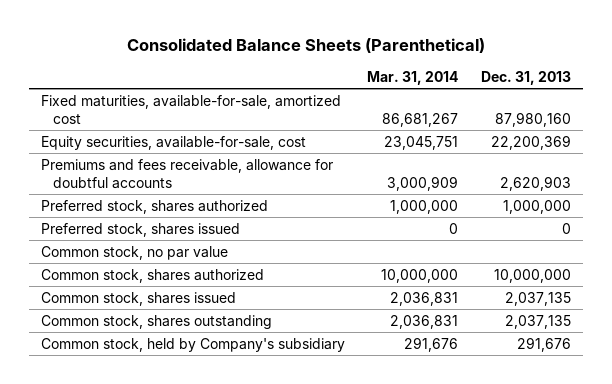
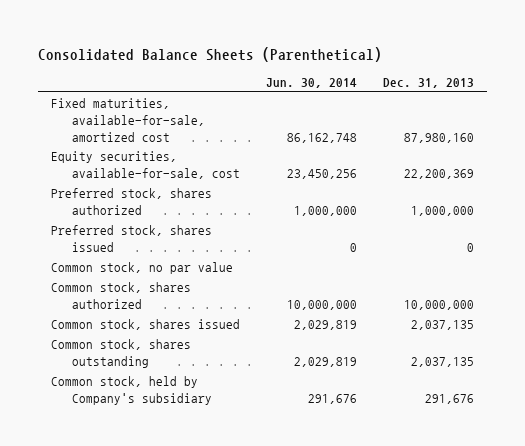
- | Mar. 31, 2014 | Dec. 31, 2013
+ | Jun. 30, 2014 | Dec. 31, 2013
- Premiums and fees receivable, allowance for doubtful accounts | 3,000,909 | 2,620,903

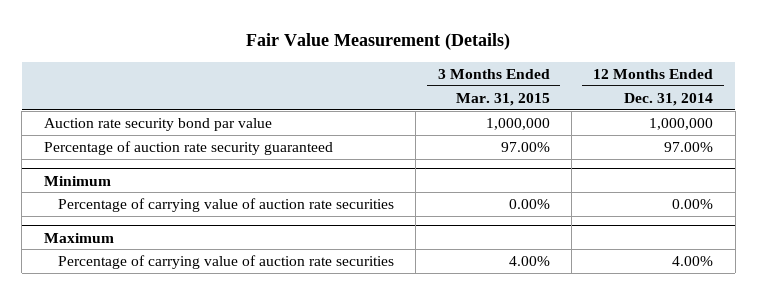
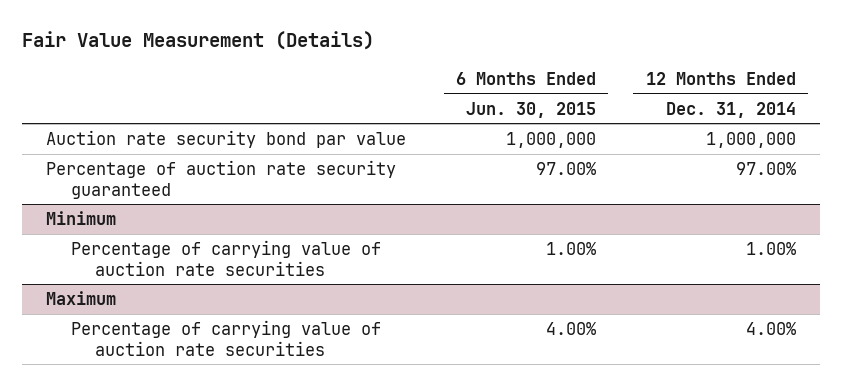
- | 3 Months Ended Mar. 31, 2015 | 12 Months Ended Dec. 31, 2014
+ | 6 Months Ended Jun. 30, 2015 | 12 Months Ended Dec. 31, 2014
@ Minimum
- Percentage of carrying value of auction rate securities | 0.00% | 0.00%
+ Percentage of carrying value of auction rate securities | 1.00% | 1.00%

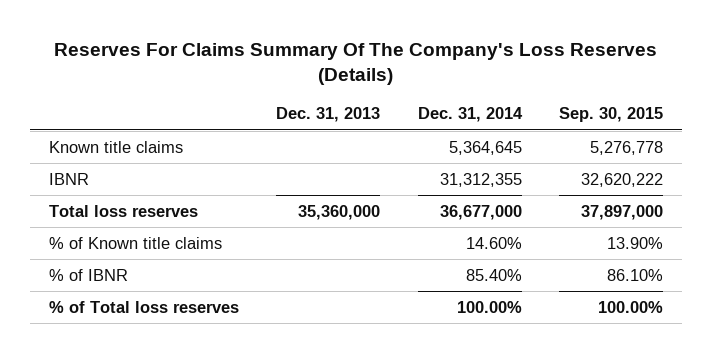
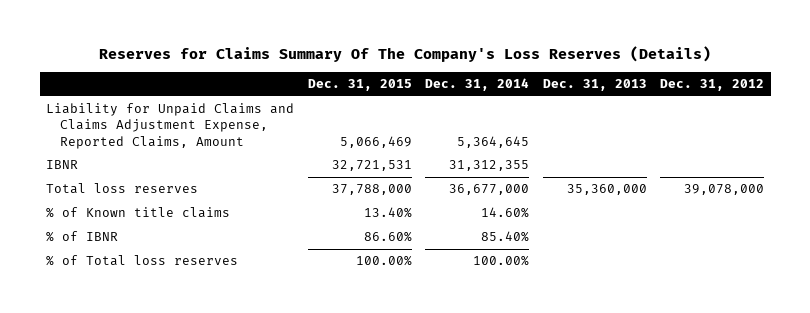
- Reserves For Claims Summary Of The Company's Loss Reserves (Details)
+ Reserves for Claims Summary Of The Company's Loss Reserves (Details)
- | Dec. 31, 2013 | Dec. 31, 2014 | Sep. 30, 2015
+ | Dec. 31, 2015 | Dec. 31, 2014 | Dec. 31, 2013 | Dec. 31, 2012
- Known title claims | | 5,364,645 | 5,276,778
+ Liability for Unpaid Claims and Claims Adjustment Expense, Reported Claims, Amount | 5,066,469 | 5,364,645 | |

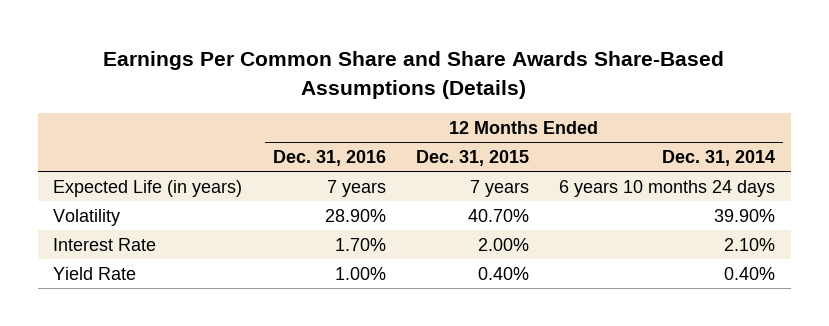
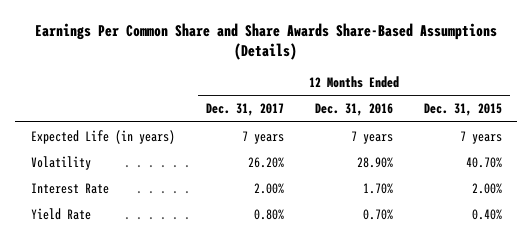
- | 12 Months Ended Dec. 31, 2016 | 12 Months Ended Dec. 31, 2015 | 12 Months Ended Dec. 31, 2014
+ | 12 Months Ended Dec. 31, 2017 | 12 Months Ended Dec. 31, 2016 | 12 Months Ended Dec. 31, 2015
- Yield Rate | 1.00% | 0.40% | 0.40%
+ Yield Rate | 0.80% | 0.70% | 0.40%

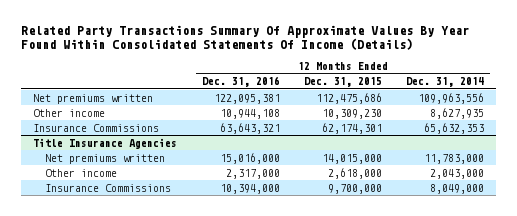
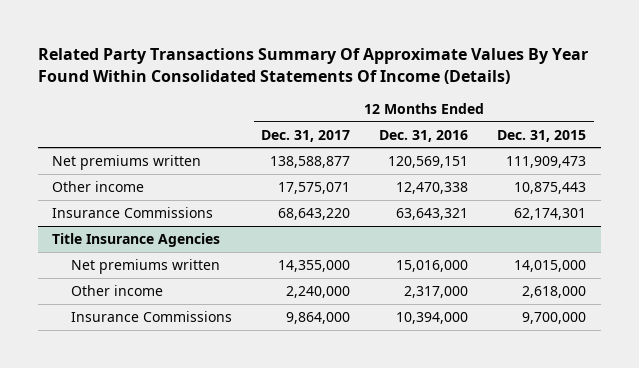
- | 12 Months Ended Dec. 31, 2016 | 12 Months Ended Dec. 31, 2015 | 12 Months Ended Dec. 31, 2014
+ | 12 Months Ended Dec. 31, 2017 | 12 Months Ended Dec. 31, 2016 | 12 Months Ended Dec. 31, 2015
- Net premiums written | 122,095,381 | 112,475,686 | 109,963,556
- Other income | 10,944,108 | 10,309,230 | 8,627,935
+ Net premiums written | 138,588,877 | 120,569,151 | 111,909,473
+ Other income | 17,575,071 | 12,470,338 | 10,875,443

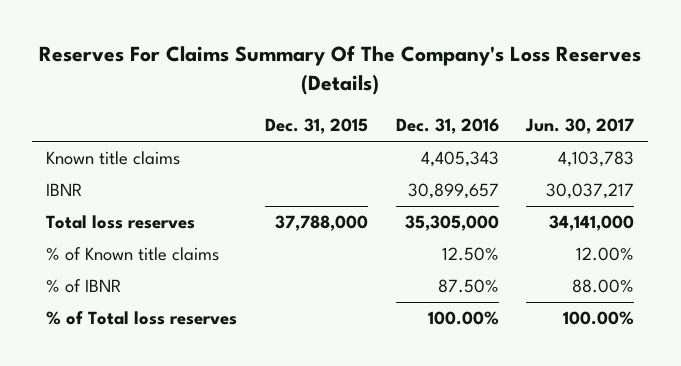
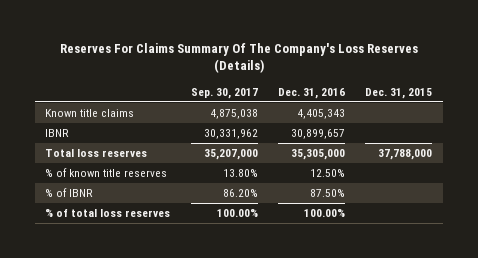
- | Dec. 31, 2015 | Dec. 31, 2016 | Jun. 30, 2017
+ | Sep. 30, 2017 | Dec. 31, 2016 | Dec. 31, 2015
- % of Known title claims | | 12.50% | 12.00%
+ % of known title reserves | 13.80% | 12.50% |
- % of Total loss reserves | | 100.00% | 100.00%
+ % of total loss reserves | 100.00% | 100.00% |

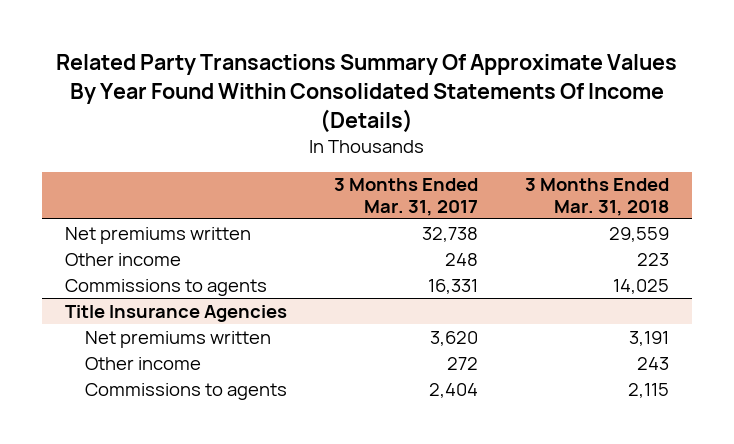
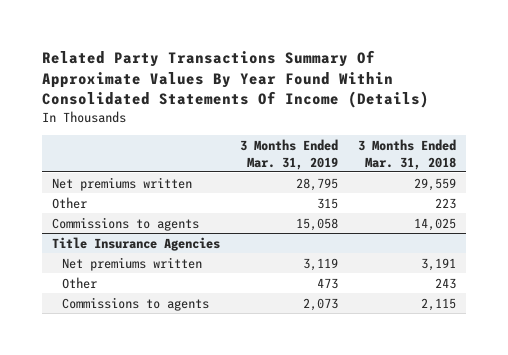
- | 3 Months Ended Mar. 31, 2017 | 3 Months Ended Mar. 31, 2018
+ | 3 Months Ended Mar. 31, 2019 | 3 Months Ended Mar. 31, 2018
- Other income | 248 | 223
+ Other | 315 | 223
@ Title Insurance Agencies
- Other income | 272 | 243
+ Other | 473 | 243

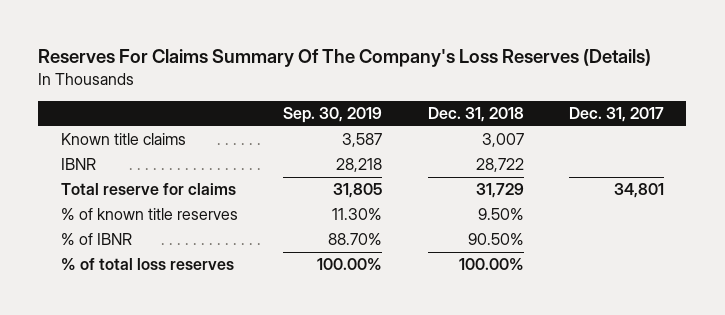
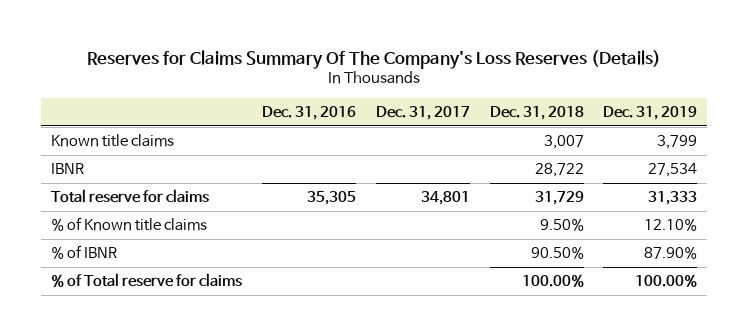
- Reserves For Claims Summary Of The Company's Loss Reserves (Details)
+ Reserves for Claims Summary Of The Company's Loss Reserves (Details)
- | Sep. 30, 2019 | Dec. 31, 2018 | Dec. 31, 2017
+ | Dec. 31, 2016 | Dec. 31, 2017 | Dec. 31, 2018 | Dec. 31, 2019
- % of known title reserves | 11.30% | 9.50% |
+ % of Known title claims | | | 9.50% | 12.10%
- % of total loss reserves | 100.00% | 100.00% |
+ % of Total reserve for claims | | | 100.00% | 100.00%

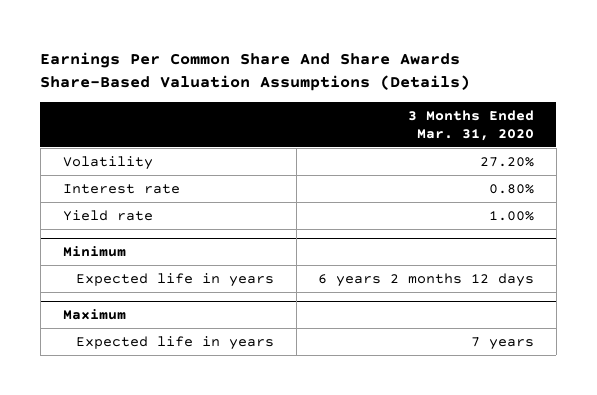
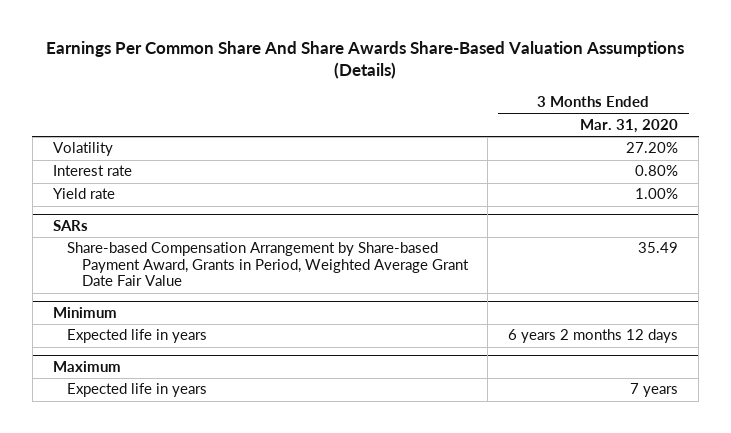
+ SARs
+ Share-based Compensation Arrangement by Share-based Payment Award, Grants in Period, Weighted Average Grant Date Fair Value | 35.49

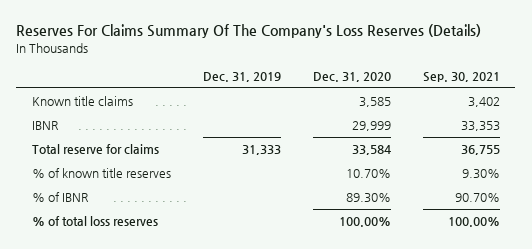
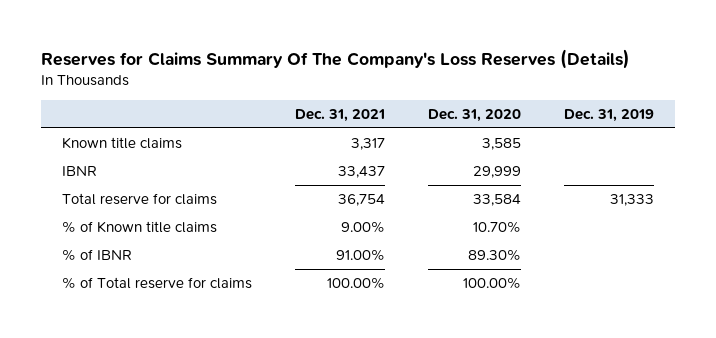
- Reserves For Claims Summary Of The Company's Loss Reserves (Details)
+ Reserves for Claims Summary Of The Company's Loss Reserves (Details)
- | Dec. 31, 2019 | Dec. 31, 2020 | Sep. 30, 2021
+ | Dec. 31, 2021 | Dec. 31, 2020 | Dec. 31, 2019
- % of known title reserves | | 10.70% | 9.30%
+ % of Known title claims | 9.00% | 10.70% |
- % of total loss reserves | | 100.00% | 100.00%
+ % of Total reserve for claims | 100.00% | 100.00% |

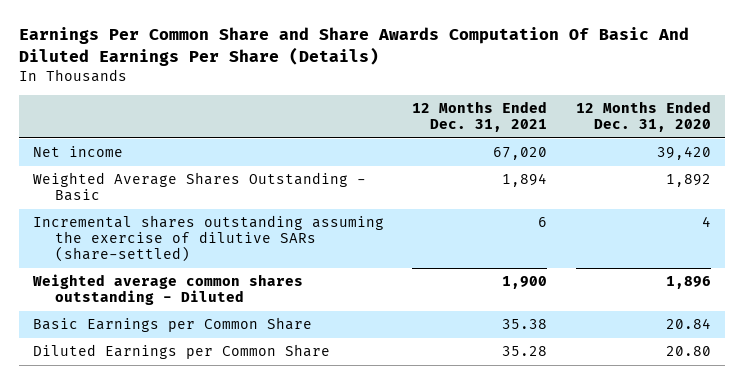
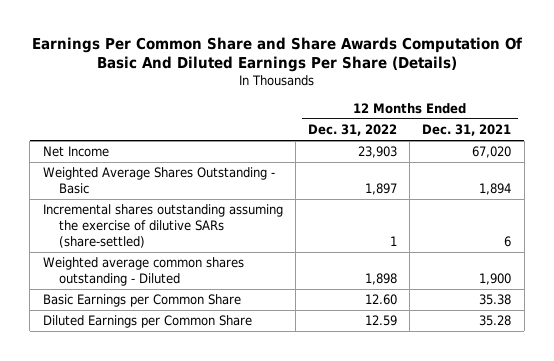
- | 12 Months Ended Dec. 31, 2021 | 12 Months Ended Dec. 31, 2020
+ | 12 Months Ended Dec. 31, 2022 | 12 Months Ended Dec. 31, 2021
- Net income | 67,020 | 39,420
+ Net Income | 23,903 | 67,020

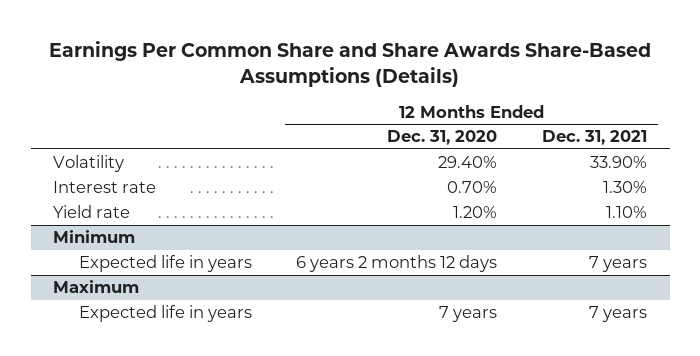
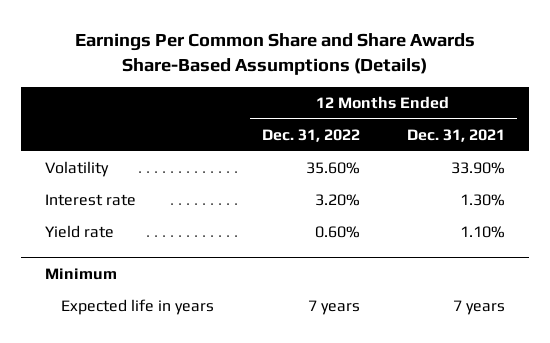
- | 12 Months Ended Dec. 31, 2020 | 12 Months Ended Dec. 31, 2021
+ | 12 Months Ended Dec. 31, 2022 | 12 Months Ended Dec. 31, 2021
- Maximum
- Expected life in years | 7 years | 7 years

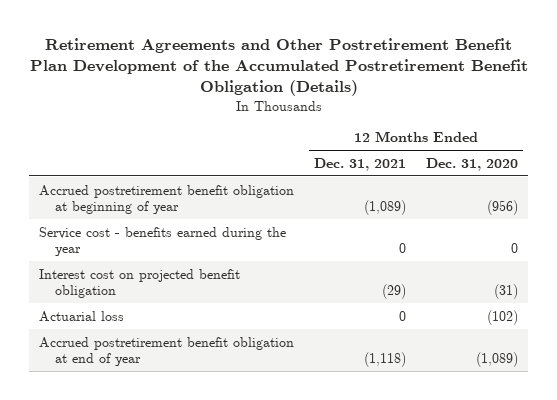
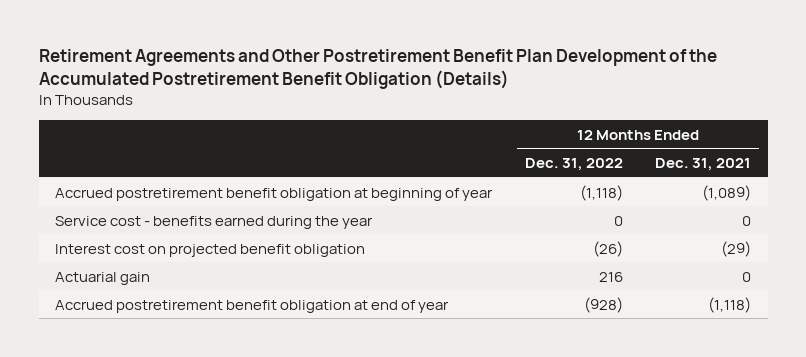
- | 12 Months Ended Dec. 31, 2021 | 12 Months Ended Dec. 31, 2020
+ | 12 Months Ended Dec. 31, 2022 | 12 Months Ended Dec. 31, 2021
- Actuarial loss | 0 | (102)
+ Actuarial gain | 216 | 0

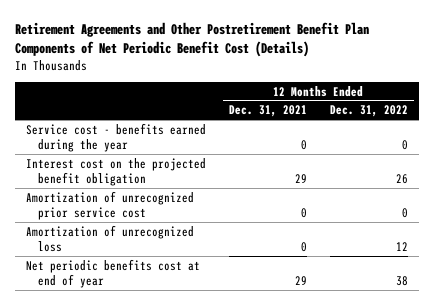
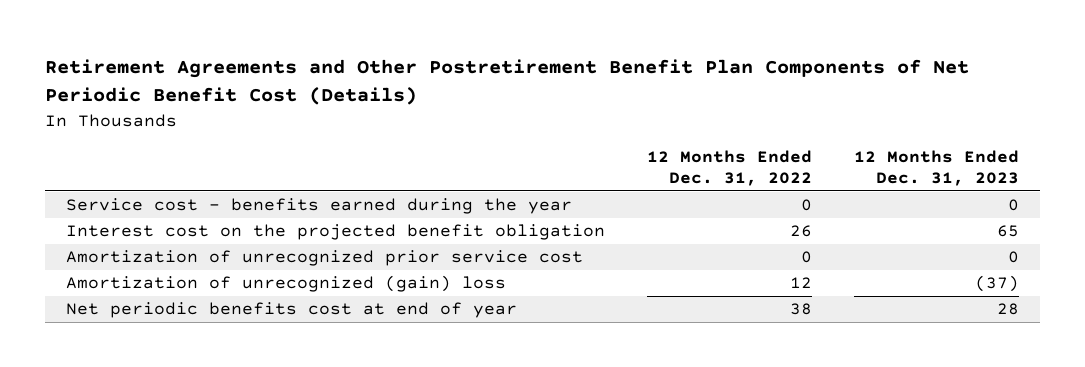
- | 12 Months Ended Dec. 31, 2021 | 12 Months Ended Dec. 31, 2022
+ | 12 Months Ended Dec. 31, 2022 | 12 Months Ended Dec. 31, 2023
- Amortization of unrecognized loss | 0 | 12
+ Amortization of unrecognized (gain) loss | 12 | (37)

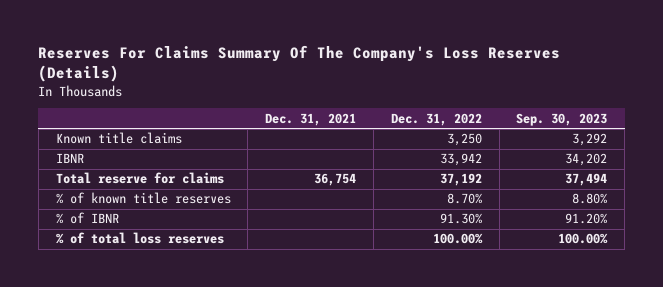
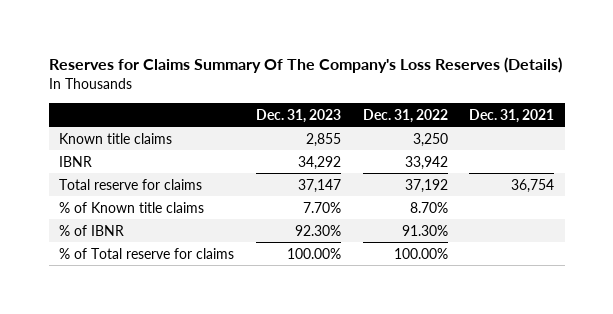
- Reserves For Claims Summary Of The Company's Loss Reserves (Details)
+ Reserves for Claims Summary Of The Company's Loss Reserves (Details)
- | Dec. 31, 2021 | Dec. 31, 2022 | Sep. 30, 2023
+ | Dec. 31, 2023 | Dec. 31, 2022 | Dec. 31, 2021
- % of known title reserves | | 8.70% | 8.80%
+ % of Known title claims | 7.70% | 8.70% |
- % of total loss reserves | | 100.00% | 100.00%
+ % of Total reserve for claims | 100.00% | 100.00% |

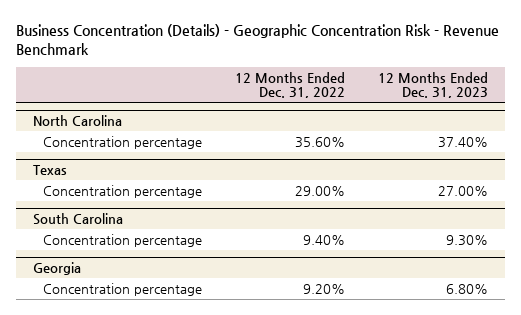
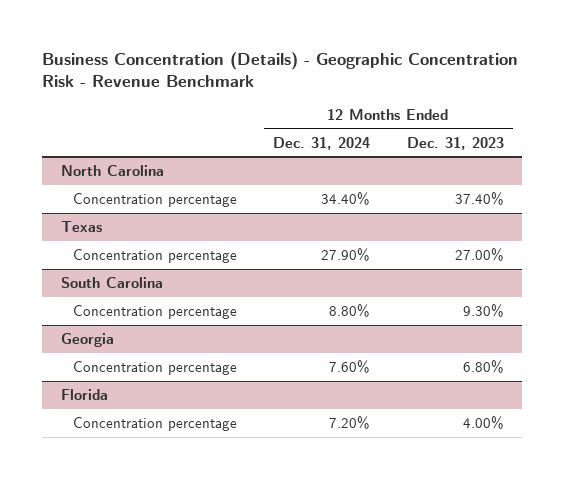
- | 12 Months Ended Dec. 31, 2022 | 12 Months Ended Dec. 31, 2023
+ | 12 Months Ended Dec. 31, 2024 | 12 Months Ended Dec. 31, 2023
+ Florida
+ Concentration percentage | 7.20% | 4.00%

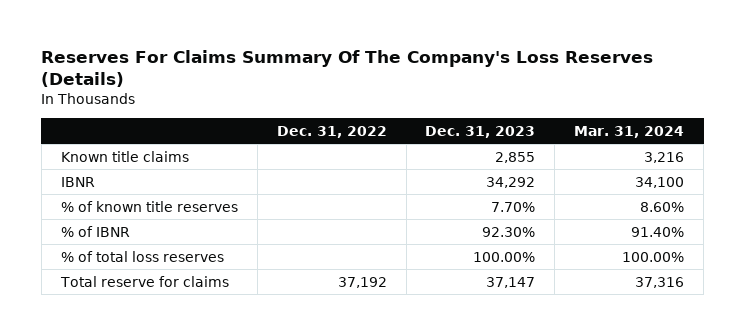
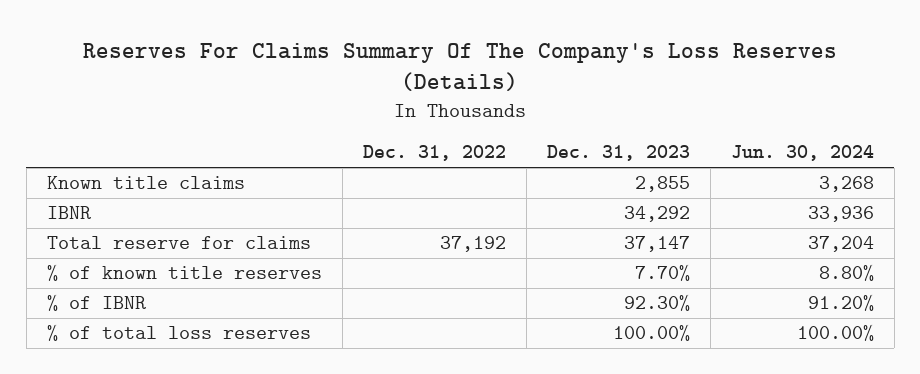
- | Dec. 31, 2022 | Dec. 31, 2023 | Mar. 31, 2024
+ | Dec. 31, 2022 | Dec. 31, 2023 | Jun. 30, 2024
moved up: Total reserve for claims | 37,192 | 37,147 | 37,204

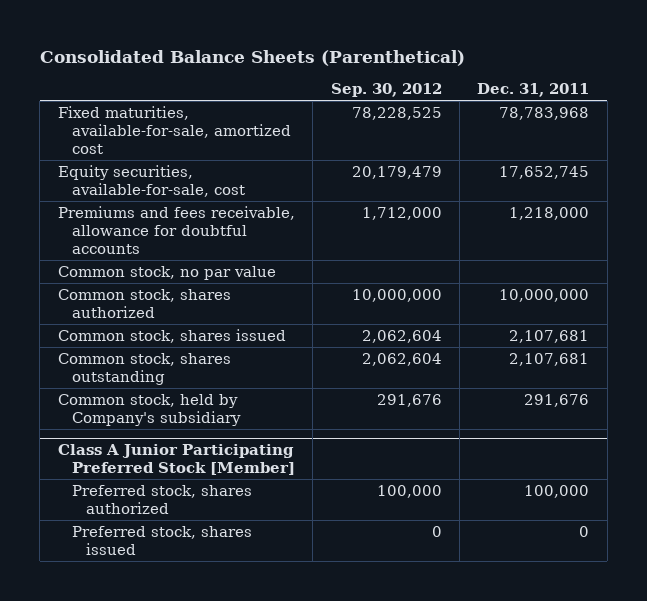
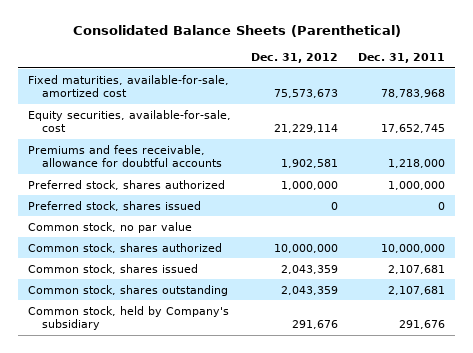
- | Sep. 30, 2012 | Dec. 31, 2011
+ | Dec. 31, 2012 | Dec. 31, 2011
+ Preferred stock, shares authorized | 1,000,000 | 1,000,000
+ Preferred stock, shares issued | 0 | 0
- Class A Junior Participating Preferred Stock [Member]
- Preferred stock, shares authorized | 100,000 | 100,000
- Preferred stock, shares issued | 0 | 0

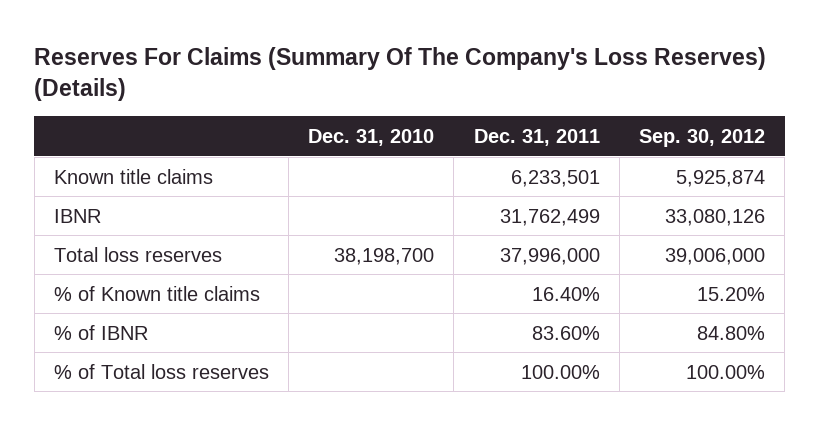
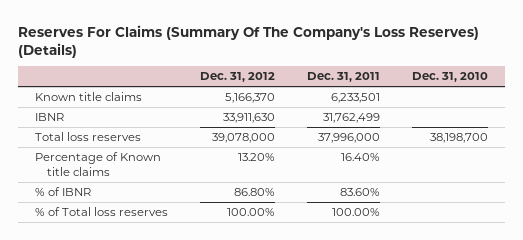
- | Dec. 31, 2010 | Dec. 31, 2011 | Sep. 30, 2012
+ | Dec. 31, 2012 | Dec. 31, 2011 | Dec. 31, 2010
- % of Known title claims | | 16.40% | 15.20%
+ Percentage of Known title claims | 13.20% | 16.40% |

